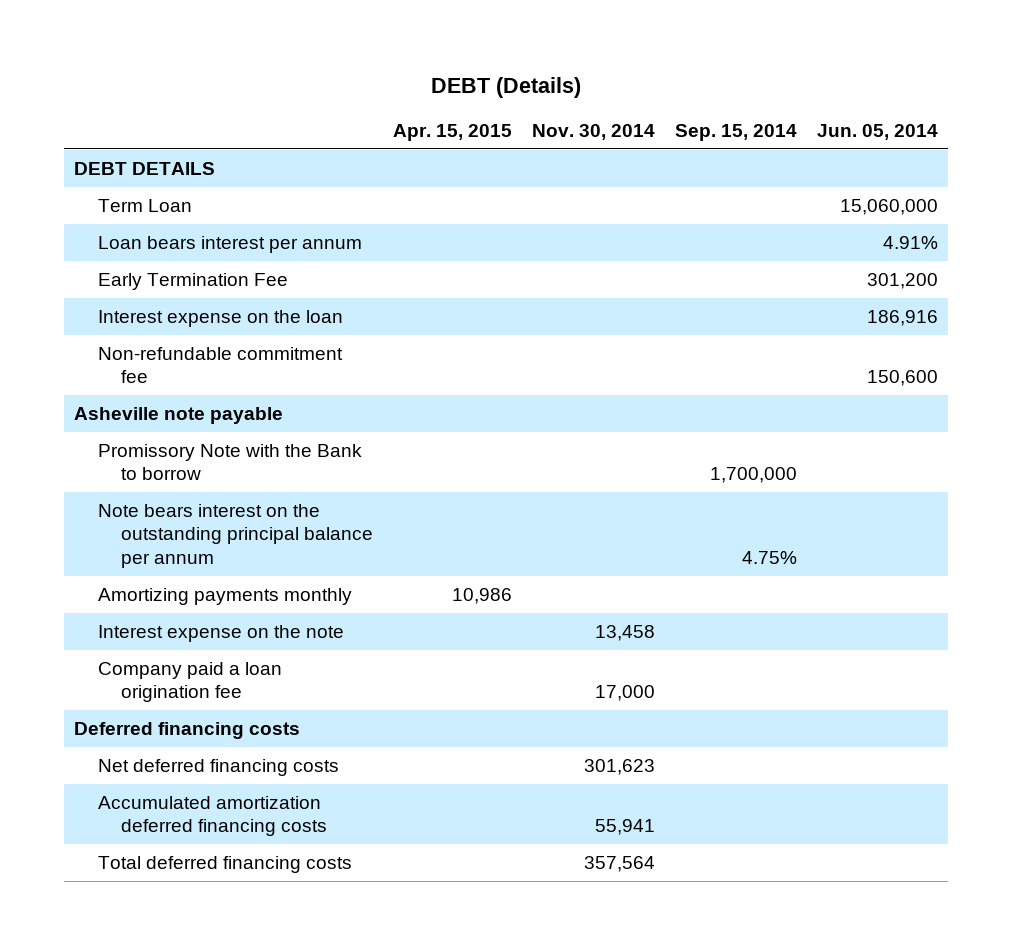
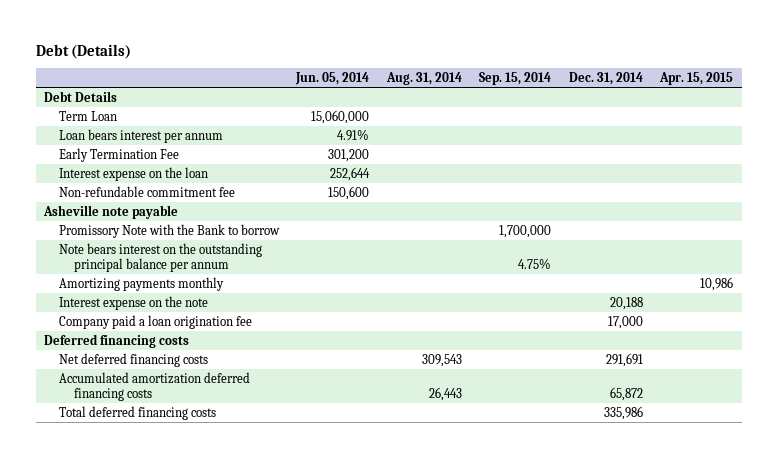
- DEBT (Details)
+ Debt (Details)
- | Apr. 15, 2015 | Nov. 30, 2014 | Sep. 15, 2014 | Jun. 05, 2014
+ | Jun. 05, 2014 | Aug. 31, 2014 | Sep. 15, 2014 | Dec. 31, 2014 | Apr. 15, 2015
- DEBT DETAILS
+ Debt Details
- Interest expense on the loan | | | | 186,916
+ Interest expense on the loan | 252,644 | | | |

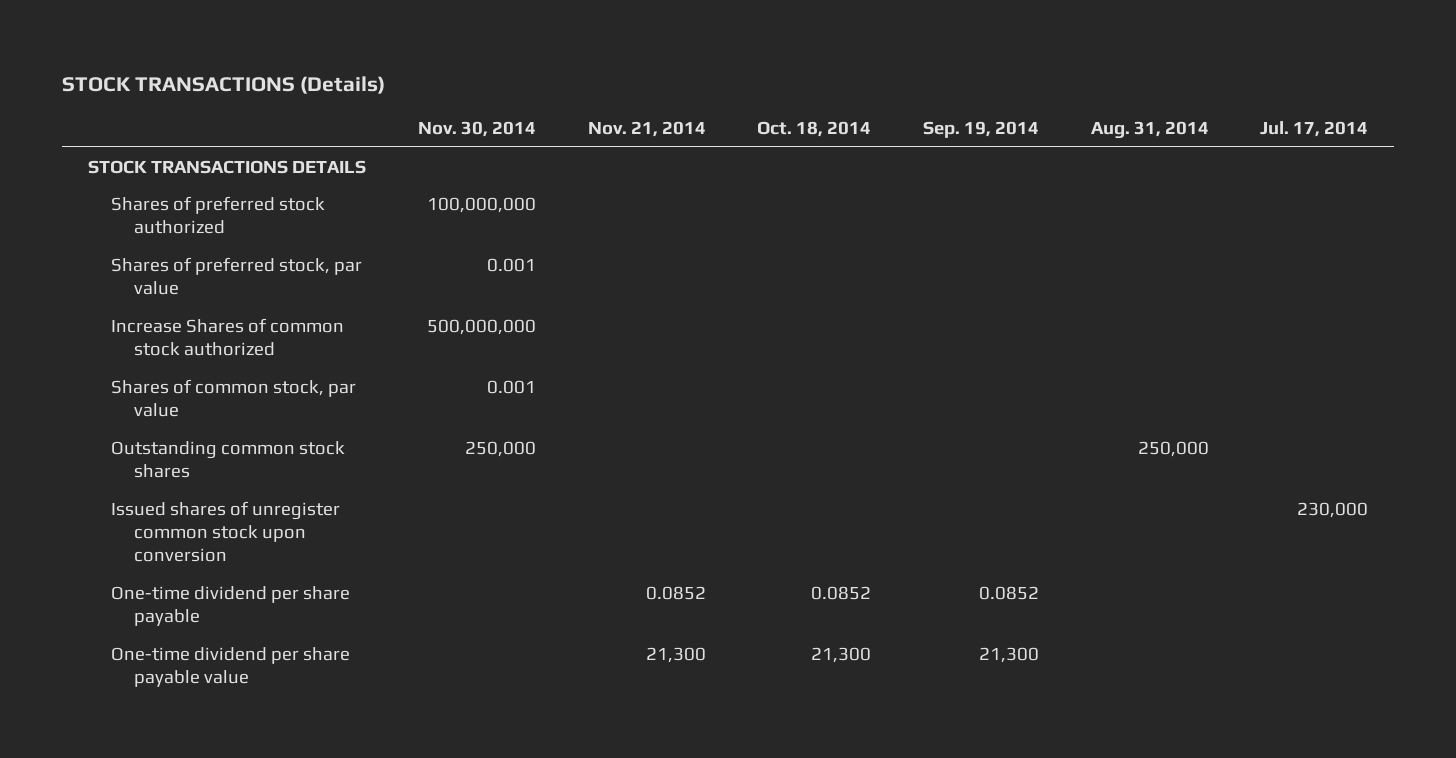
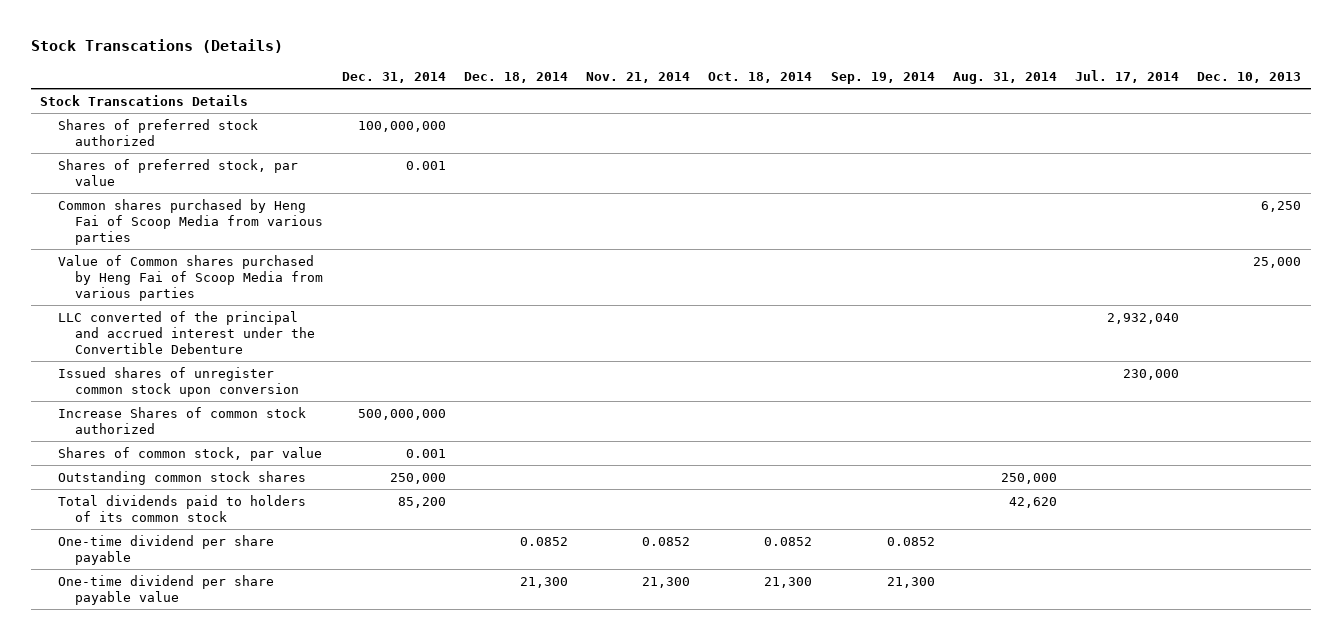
- STOCK TRANSACTIONS (Details)
+ Stock Transcations (Details)
- | Nov. 30, 2014 | Nov. 21, 2014 | Oct. 18, 2014 | Sep. 19, 2014 | Aug. 31, 2014 | Jul. 17, 2014
+ | Dec. 31, 2014 | Dec. 18, 2014 | Nov. 21, 2014 | Oct. 18, 2014 | Sep. 19, 2014 | Aug. 31, 2014 | Jul. 17, 2014 | Dec. 10, 2013
- STOCK TRANSACTIONS DETAILS
+ Stock Transcations Details
+ Common shares purchased by Heng Fai of Scoop Media from various parties | | | | | | | | 6,250
+ Value of Common shares purchased by Heng Fai of Scoop Media from various parties | | | | | | | | 25,000
+ LLC converted of the principal and accrued interest under the Convertible Debenture | | | | | | | 2,932,040 |
moved up: Issued shares of unregister common stock upon conversion | | | | | | | 230,000 |
+ Total dividends paid to holders of its common stock | 85,200 | | | | | 42,620 | |

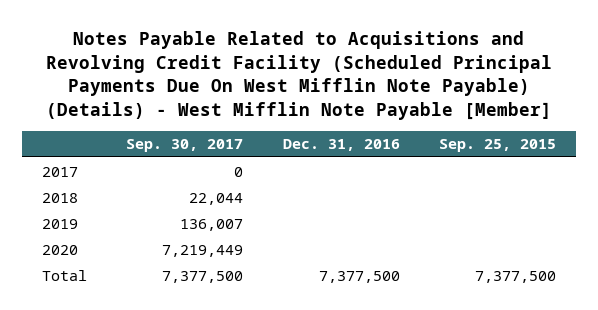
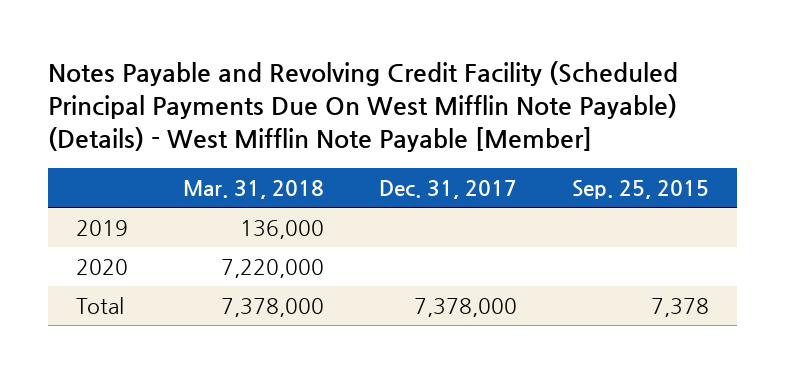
- Notes Payable Related to Acquisitions and Revolving Credit Facility (Scheduled Principal Payments Due On West Mifflin Note Payable) (Details) - West Mifflin Note Payable [Member]
+ Notes Payable and Revolving Credit Facility (Scheduled Principal Payments Due On West Mifflin Note Payable) (Details) - West Mifflin Note Payable [Member]
- | Sep. 30, 2017 | Dec. 31, 2016 | Sep. 25, 2015
+ | Mar. 31, 2018 | Dec. 31, 2017 | Sep. 25, 2015
- 2017 | 0 | |
- 2018 | 22,044 | |
- Total | 7,377,500 | 7,377,500 | 7,377,500
+ Total | 7,378,000 | 7,378,000 | 7,378

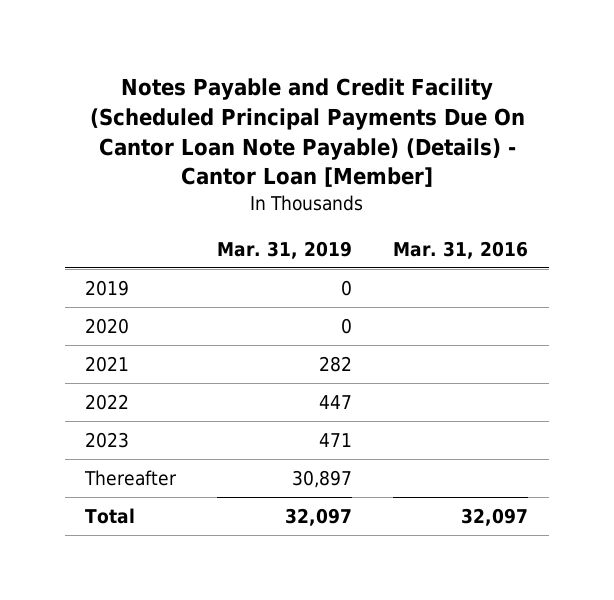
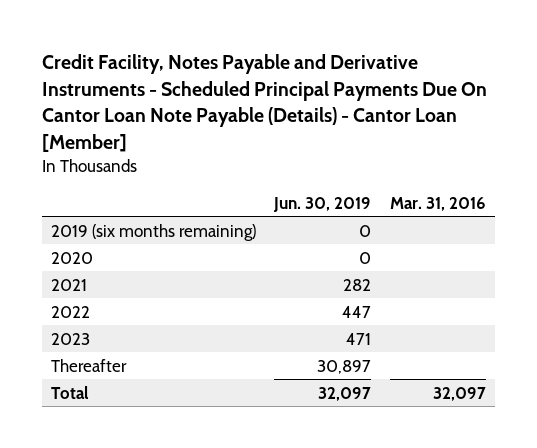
- Notes Payable and Credit Facility (Scheduled Principal Payments Due On Cantor Loan Note Payable) (Details) - Cantor Loan [Member]
+ Credit Facility, Notes Payable and Derivative Instruments - Scheduled Principal Payments Due On Cantor Loan Note Payable (Details) - Cantor Loan [Member]
- | Mar. 31, 2019 | Mar. 31, 2016
+ | Jun. 30, 2019 | Mar. 31, 2016
- 2019 | 0 |
+ 2019 (six months remaining) | 0 |

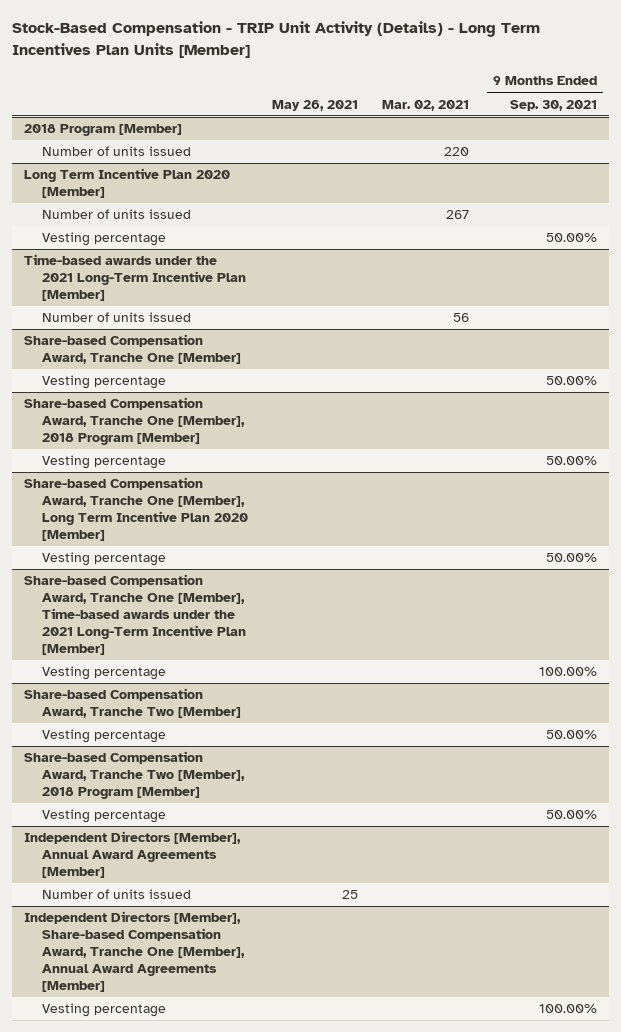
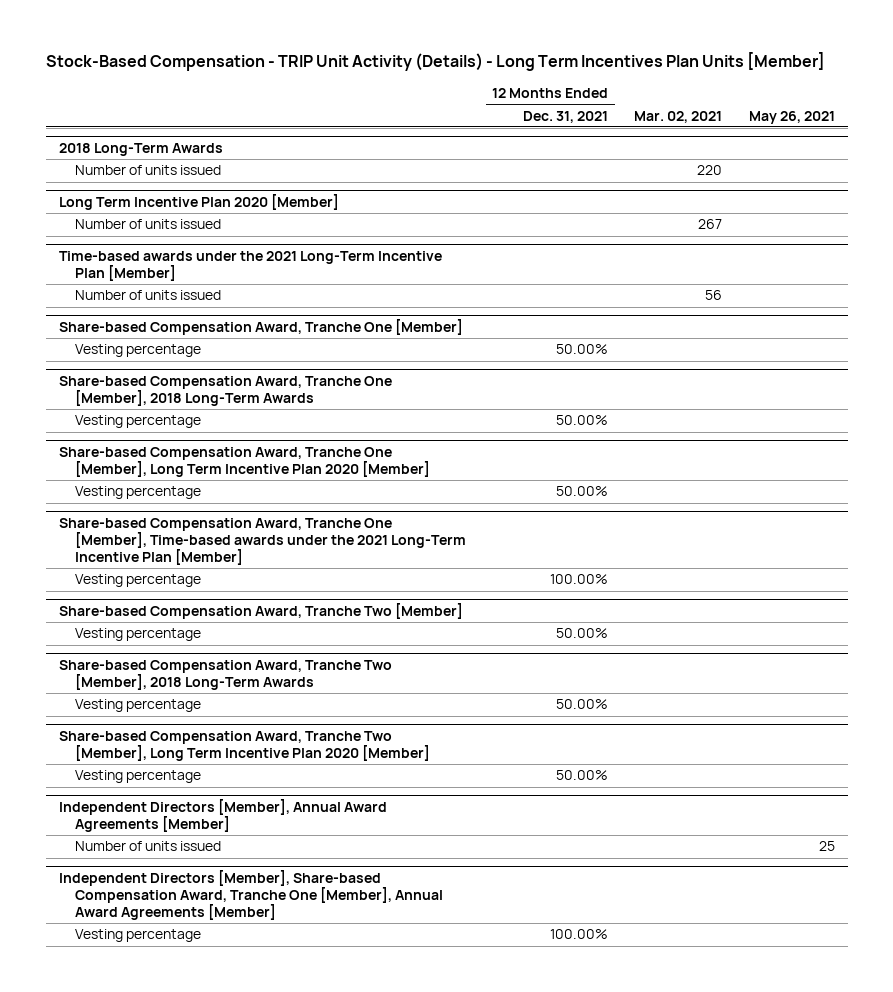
- | May 26, 2021 | Mar. 02, 2021 | 9 Months Ended Sep. 30, 2021
+ | 12 Months Ended Dec. 31, 2021 | Mar. 02, 2021 | May 26, 2021
- 2018 Program [Member]
+ 2018 Long-Term Awards
@ Long Term Incentive Plan 2020 [Member]
- Vesting percentage | | | 50.00%
- Share-based Compensation Award, Tranche One [Member], 2018 Program [Member]
+ Share-based Compensation Award, Tranche One [Member], 2018 Long-Term Awards
- Share-based Compensation Award, Tranche Two [Member], 2018 Program [Member]
+ Share-based Compensation Award, Tranche Two [Member], 2018 Long-Term Awards
+ Share-based Compensation Award, Tranche Two [Member], Long Term Incentive Plan 2020 [Member]
+ Vesting percentage | 50.00% | |

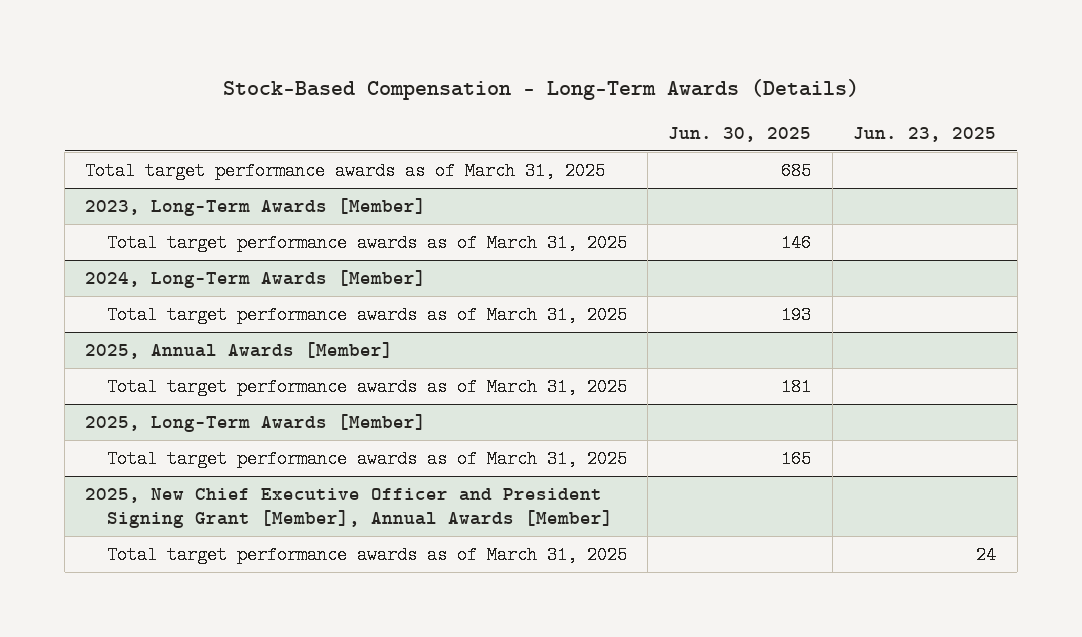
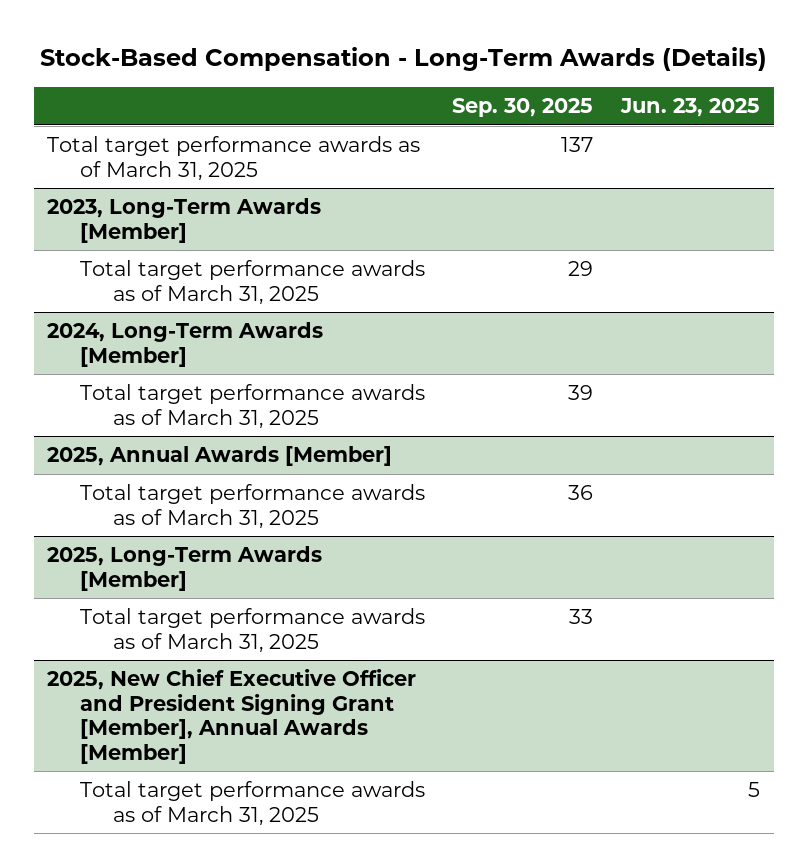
- | Jun. 30, 2025 | Jun. 23, 2025
+ | Sep. 30, 2025 | Jun. 23, 2025
@ 2025, New Chief Executive Officer and President Signing Grant [Member], Annual Awards [Member]
- Total target performance awards as of March 31, 2025 | | 24
+ Total target performance awards as of March 31, 2025 | | 5

